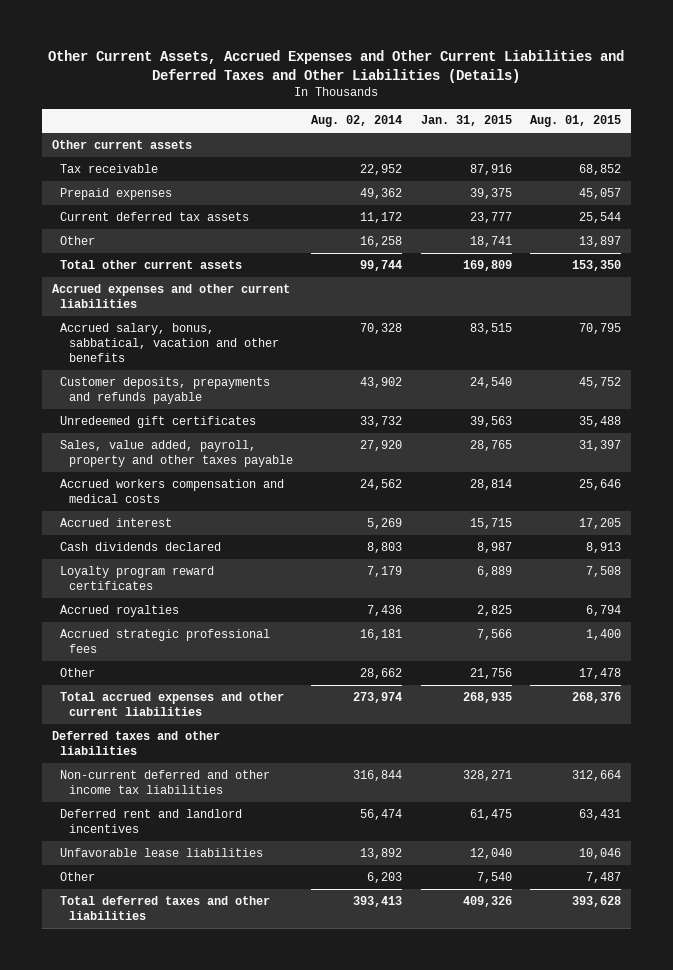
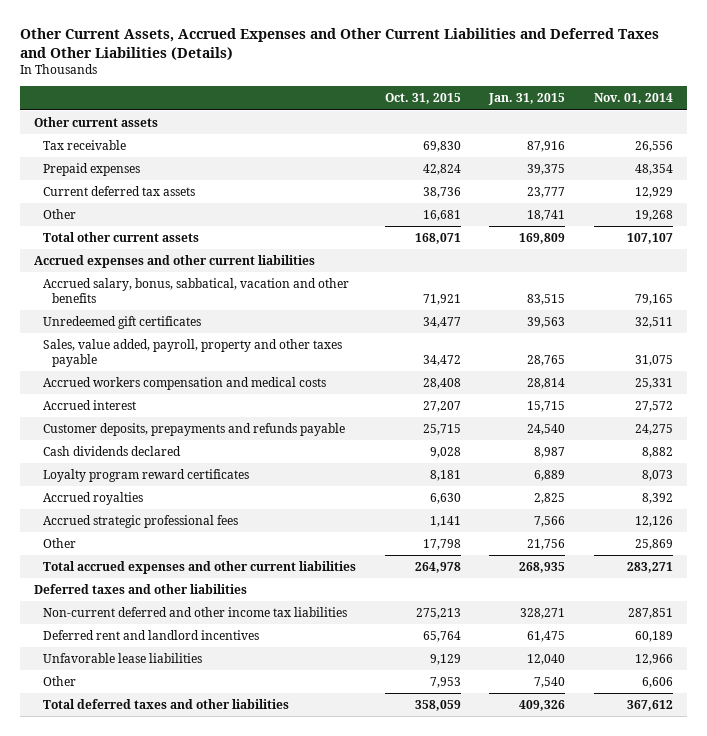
- | Aug. 02, 2014 | Jan. 31, 2015 | Aug. 01, 2015
+ | Oct. 31, 2015 | Jan. 31, 2015 | Nov. 01, 2014
moved down: Customer deposits, prepayments and refunds payable | 25,715 | 24,540 | 24,275

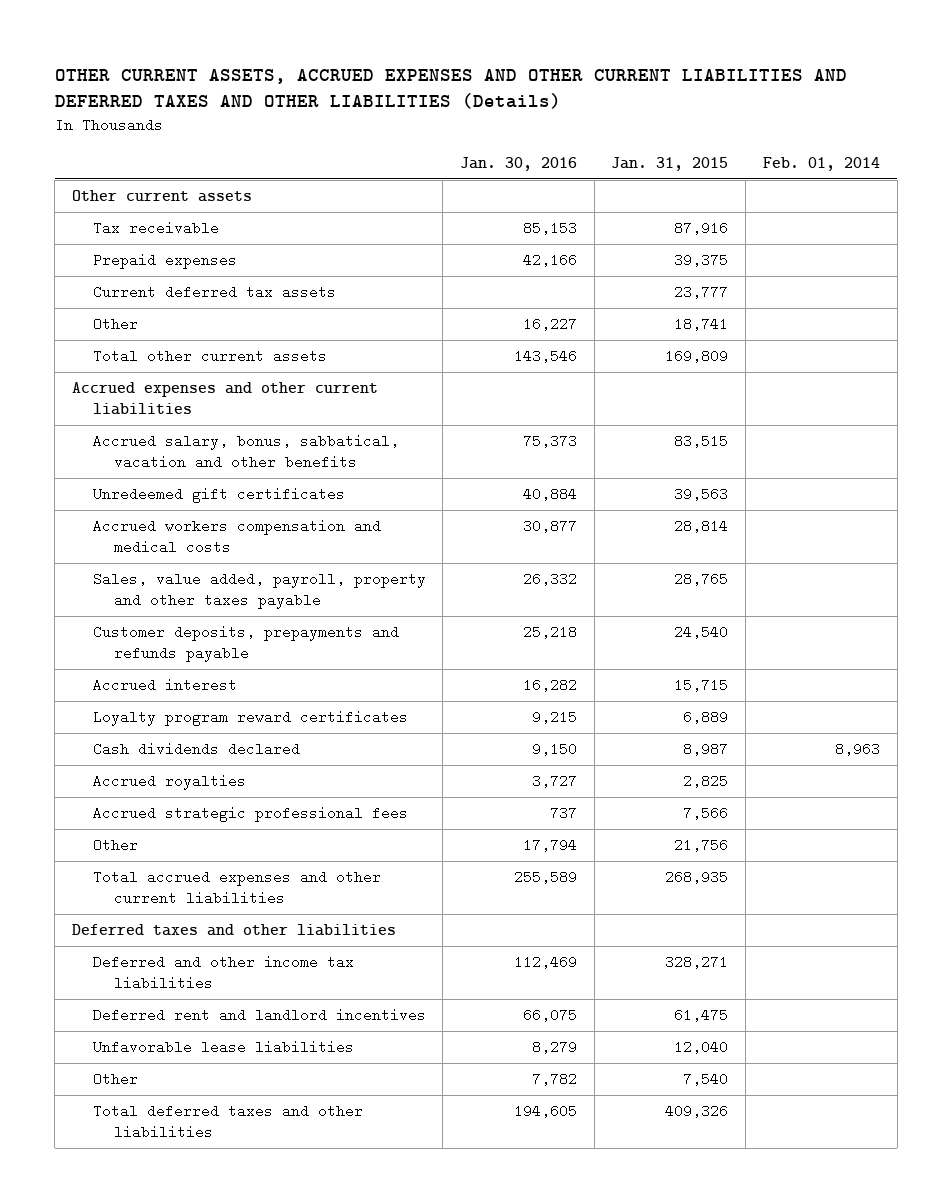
- Other Current Assets, Accrued Expenses and Other Current Liabilities and Deferred Taxes and Other Liabilities (Details)
+ OTHER CURRENT ASSETS, ACCRUED EXPENSES AND OTHER CURRENT LIABILITIES AND DEFERRED TAXES AND OTHER LIABILITIES (Details)
- | Oct. 31, 2015 | Jan. 31, 2015 | Nov. 01, 2014
+ | Jan. 30, 2016 | Jan. 31, 2015 | Feb. 01, 2014
moved down: Sales, value added, payroll, property and other taxes payable | 26,332 | 28,765 |
moved down: Accrued interest | 16,282 | 15,715 |
moved down: Cash dividends declared | 9,150 | 8,987 | 8,963
- Non-current deferred and other income tax liabilities | 275,213 | 328,271 | 287,851
+ Deferred and other income tax liabilities | 112,469 | 328,271 |

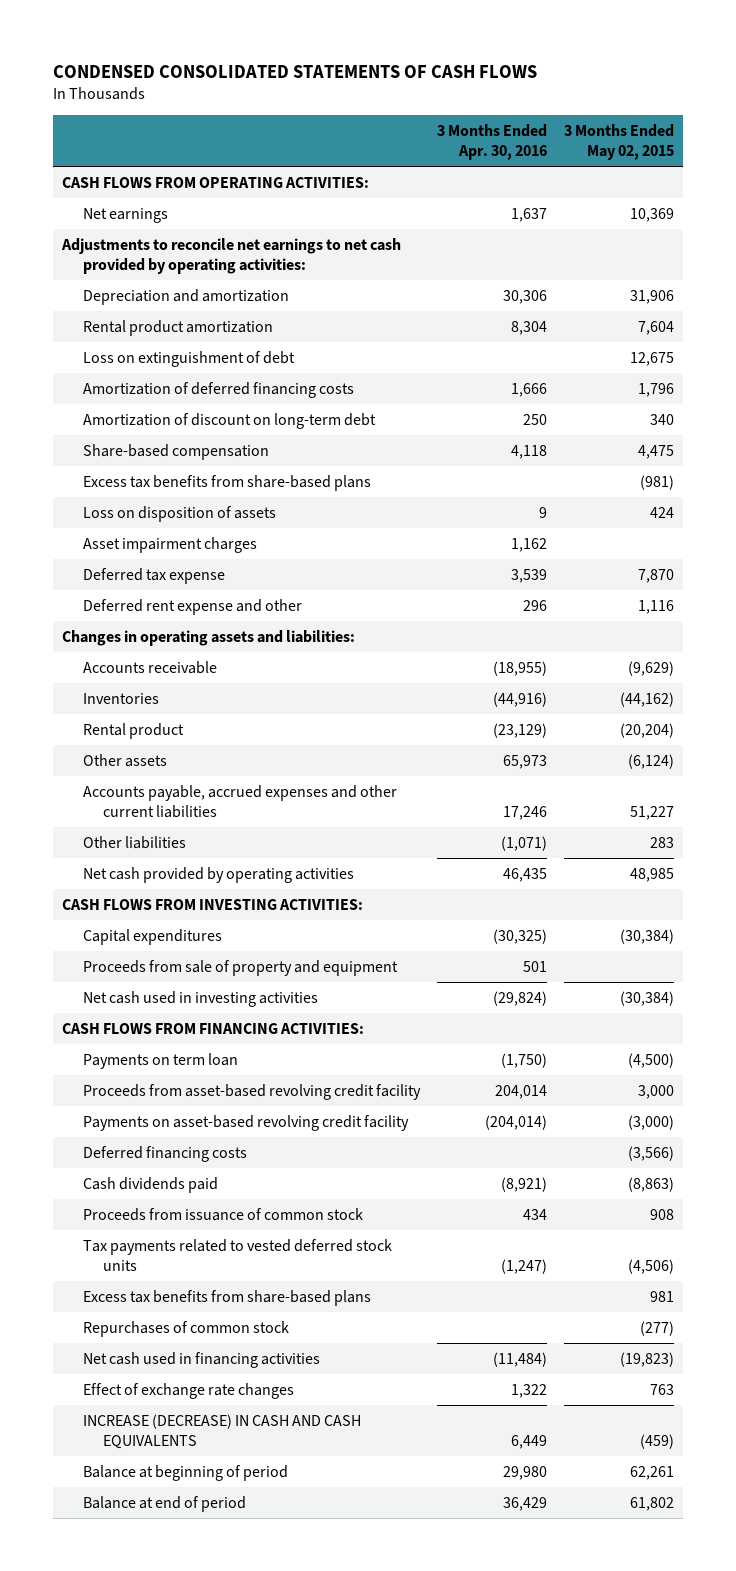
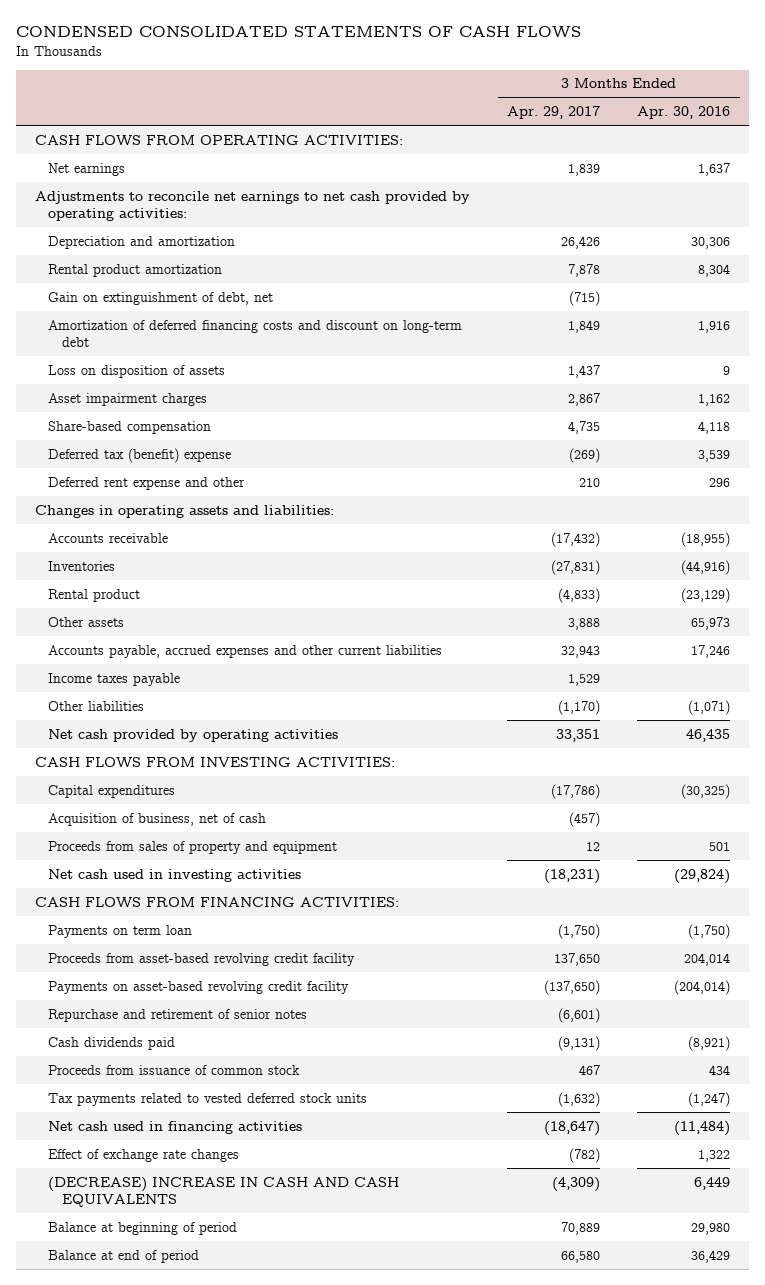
- | 3 Months Ended Apr. 30, 2016 | 3 Months Ended May 02, 2015
+ | 3 Months Ended Apr. 29, 2017 | 3 Months Ended Apr. 30, 2016
- Loss on extinguishment of debt | | 12,675
- Amortization of deferred financing costs | 1,666 | 1,796
- Amortization of discount on long-term debt | 250 | 340
- Excess tax benefits from share-based plans | | (981)
+ Gain on extinguishment of debt, net | (715) |
+ Amortization of deferred financing costs and discount on long-term debt | 1,849 | 1,916
- Deferred tax expense | 3,539 | 7,870
moved down: Share-based compensation | 4,735 | 4,118
+ Deferred tax (benefit) expense | (269) | 3,539
+ Income taxes payable | 1,529 |
- Proceeds from sale of property and equipment | 501 |
+ Acquisition of business, net of cash | (457) |
+ Proceeds from sales of property and equipment | 12 | 501
- Deferred financing costs | | (3,566)
+ Repurchase and retirement of senior notes | (6,601) |
- Excess tax benefits from share-based plans | | 981
- Repurchases of common stock | | (277)
- INCREASE (DECREASE) IN CASH AND CASH EQUIVALENTS | 6,449 | (459)
+ (DECREASE) INCREASE IN CASH AND CASH EQUIVALENTS | (4,309) | 6,449

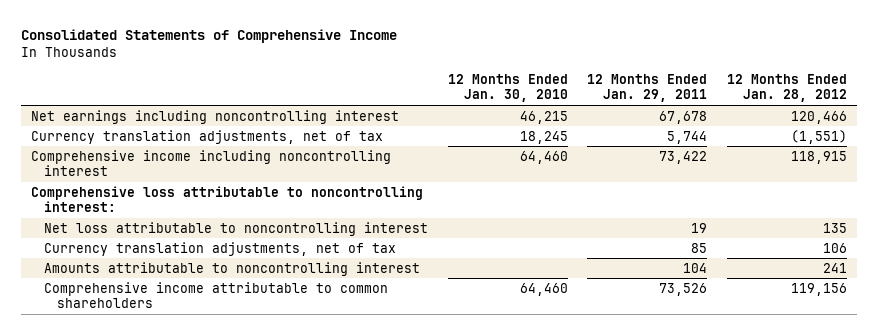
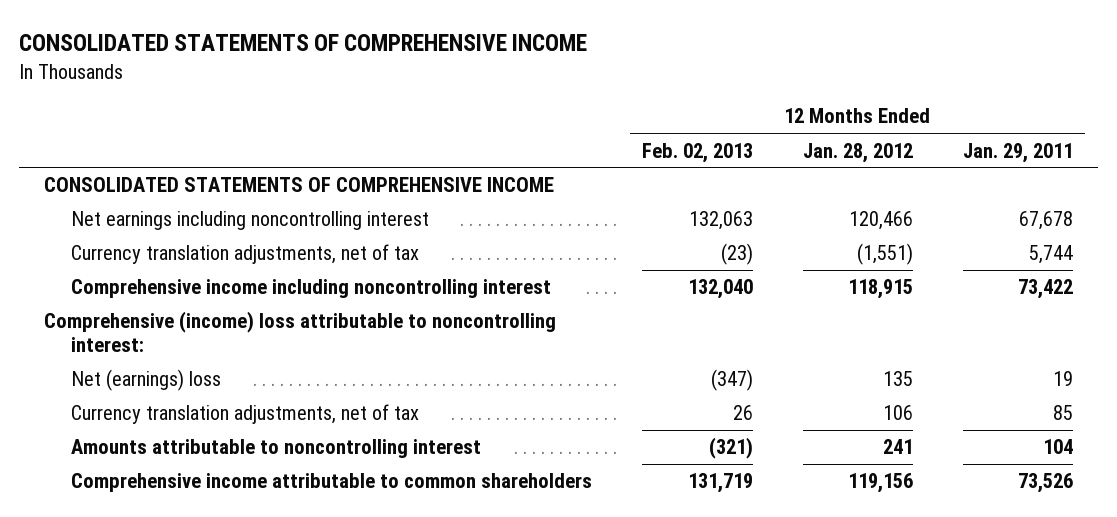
- Consolidated Statements of Comprehensive Income
+ CONSOLIDATED STATEMENTS OF COMPREHENSIVE INCOME
- | 12 Months Ended Jan. 30, 2010 | 12 Months Ended Jan. 29, 2011 | 12 Months Ended Jan. 28, 2012
+ | 12 Months Ended Feb. 02, 2013 | 12 Months Ended Jan. 28, 2012 | 12 Months Ended Jan. 29, 2011
+ CONSOLIDATED STATEMENTS OF COMPREHENSIVE INCOME
- Comprehensive loss attributable to noncontrolling interest:
- Net loss attributable to noncontrolling interest | | 19 | 135
+ Comprehensive (income) loss attributable to noncontrolling interest:
+ Net (earnings) loss | (347) | 135 | 19

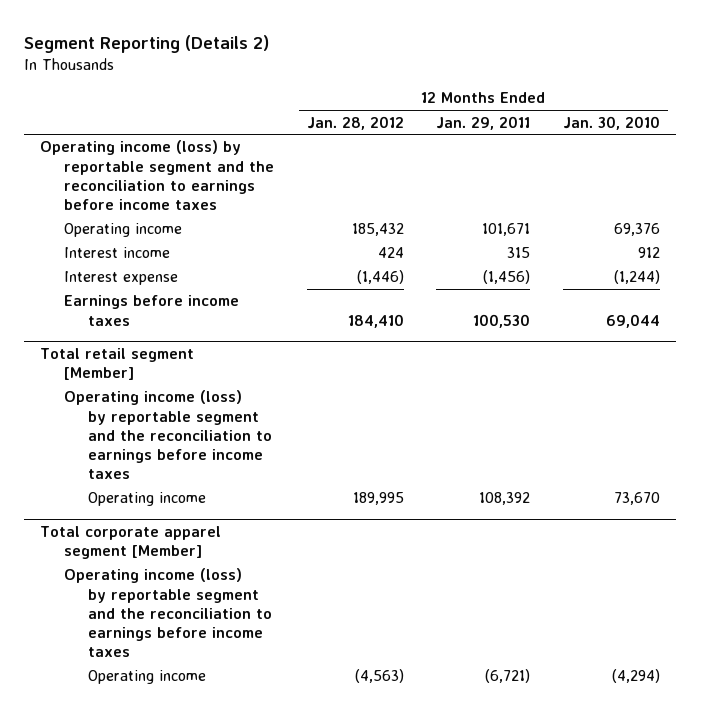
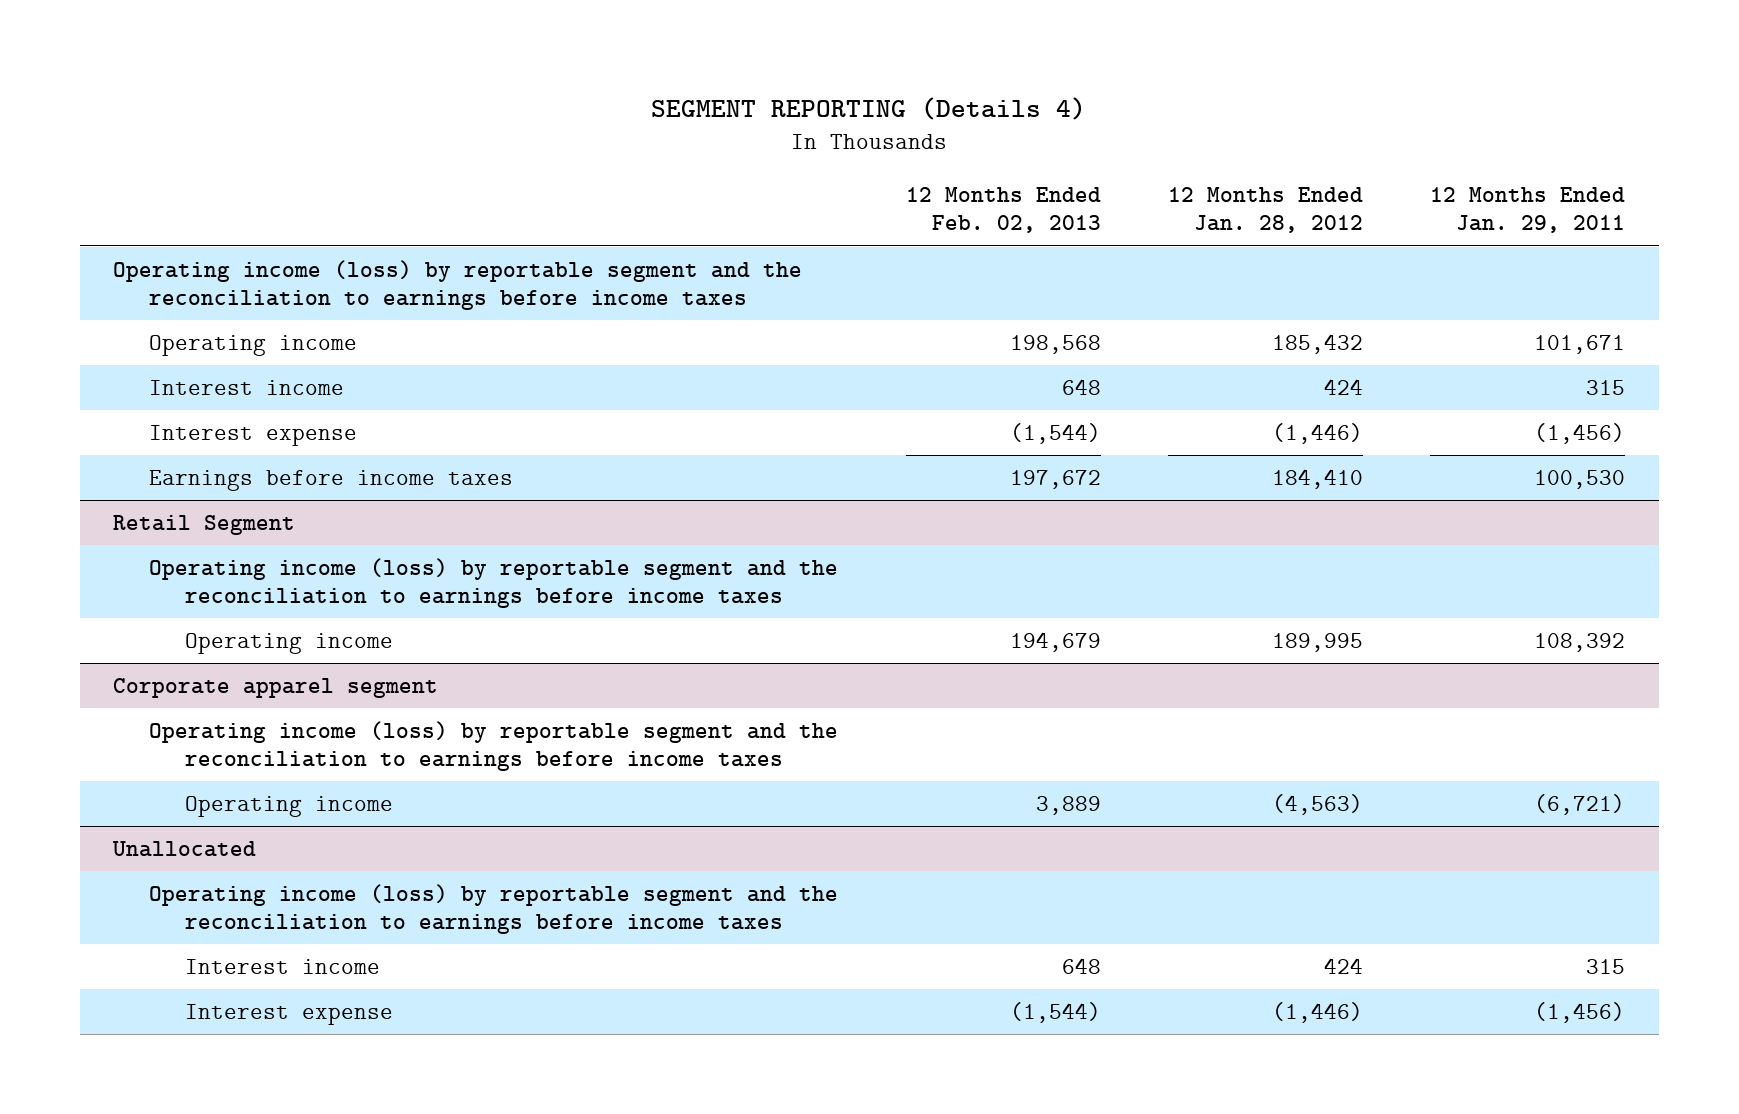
- Segment Reporting (Details 2)
+ SEGMENT REPORTING (Details 4)
- | 12 Months Ended Jan. 28, 2012 | 12 Months Ended Jan. 29, 2011 | 12 Months Ended Jan. 30, 2010
+ | 12 Months Ended Feb. 02, 2013 | 12 Months Ended Jan. 28, 2012 | 12 Months Ended Jan. 29, 2011
- Total retail segment [Member]
+ Retail Segment
- Total corporate apparel segment [Member]
+ Corporate apparel segment
+ Unallocated
+ Operating income (loss) by reportable segment and the reconciliation to earnings before income taxes
+ Interest income | 648 | 424 | 315
+ Interest expense | (1,544) | (1,446) | (1,456)

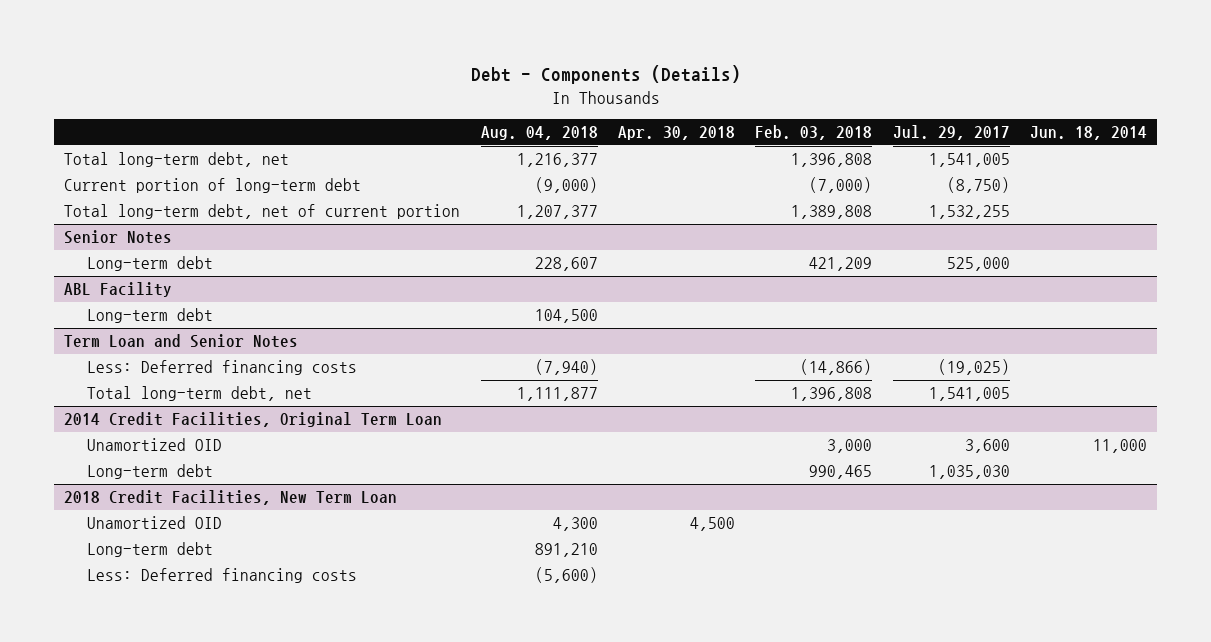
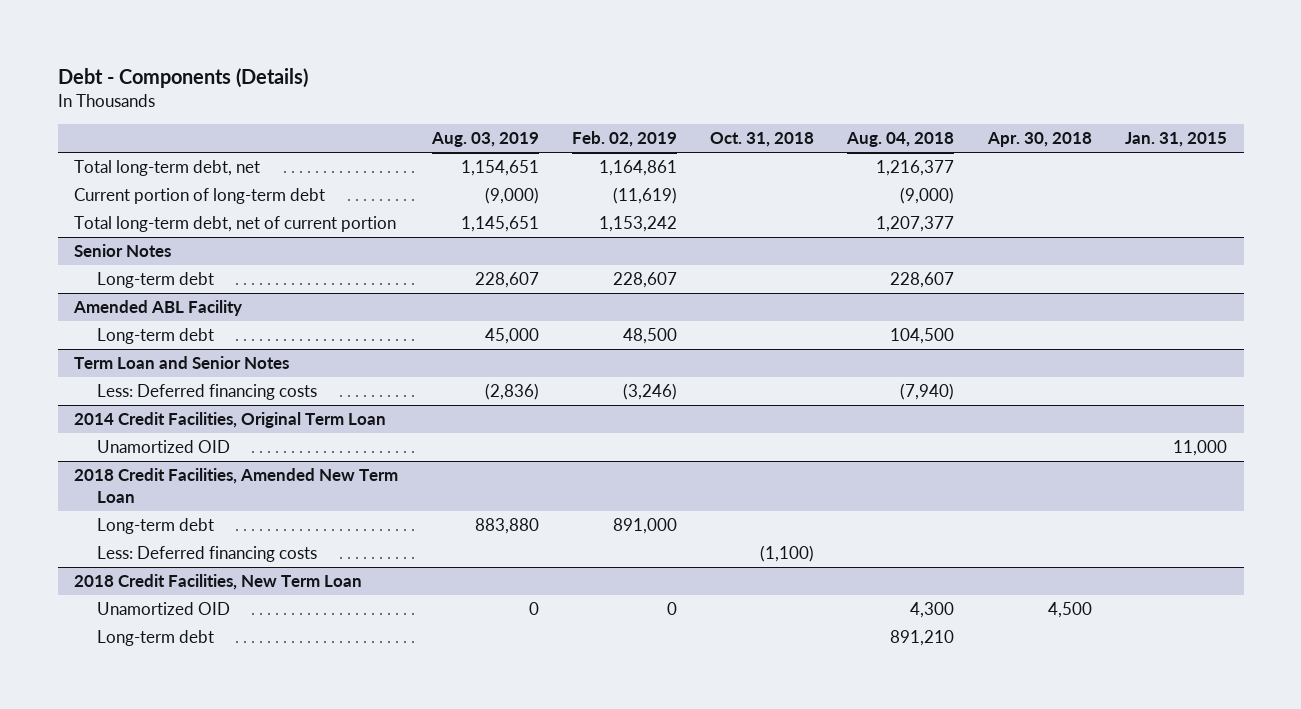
- | Aug. 04, 2018 | Apr. 30, 2018 | Feb. 03, 2018 | Jul. 29, 2017 | Jun. 18, 2014
+ | Aug. 03, 2019 | Feb. 02, 2019 | Oct. 31, 2018 | Aug. 04, 2018 | Apr. 30, 2018 | Jan. 31, 2015
- ABL Facility
+ Amended ABL Facility
@ Term Loan and Senior Notes
- Total long-term debt, net | 1,111,877 | | 1,396,808 | 1,541,005 |
+ 2018 Credit Facilities, Amended New Term Loan
+ Less: Deferred financing costs | | | (1,100) | | |
@ 2018 Credit Facilities, New Term Loan
- Less: Deferred financing costs | (5,600) | | | |

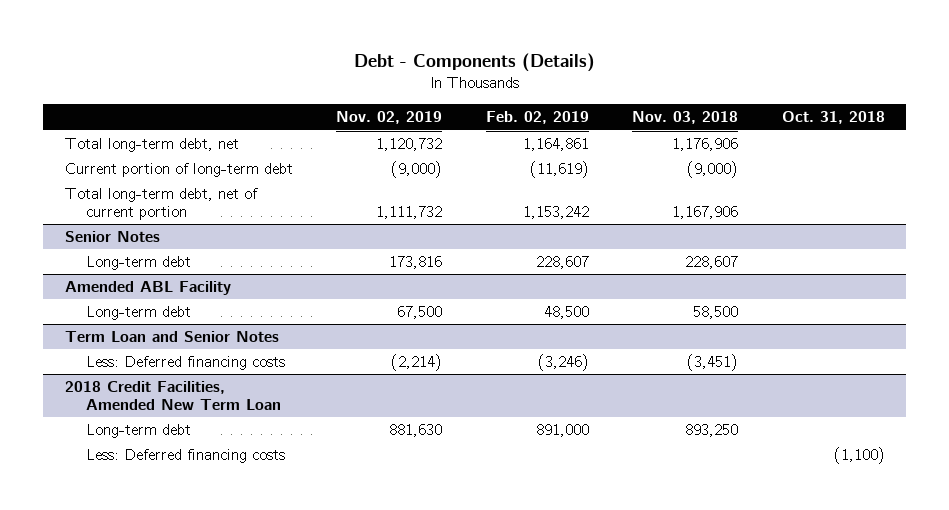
- | Aug. 03, 2019 | Feb. 02, 2019 | Oct. 31, 2018 | Aug. 04, 2018 | Apr. 30, 2018 | Jan. 31, 2015
+ | Nov. 02, 2019 | Feb. 02, 2019 | Nov. 03, 2018 | Oct. 31, 2018
- 2014 Credit Facilities, Original Term Loan
- Unamortized OID | | | | | | 11,000
- 2018 Credit Facilities, New Term Loan
- Unamortized OID | 0 | 0 | | 4,300 | 4,500 |
- Long-term debt | | | | 891,210 | |

